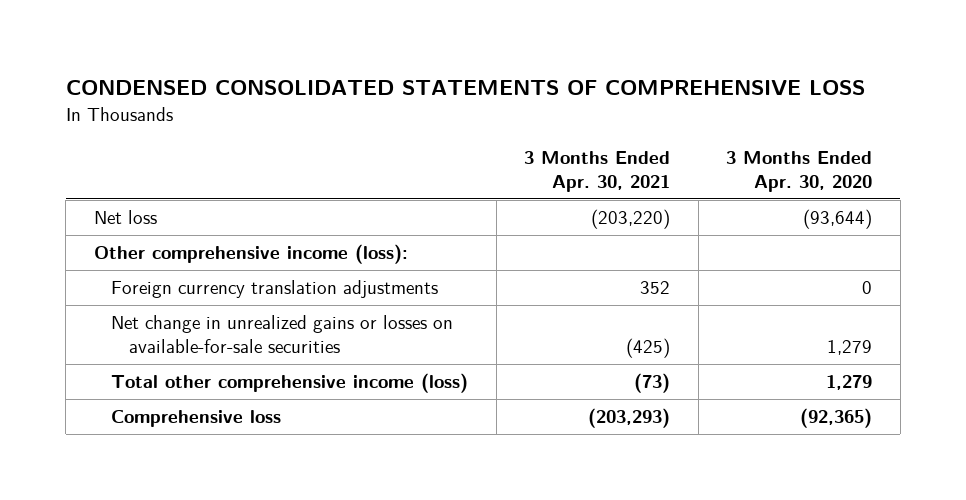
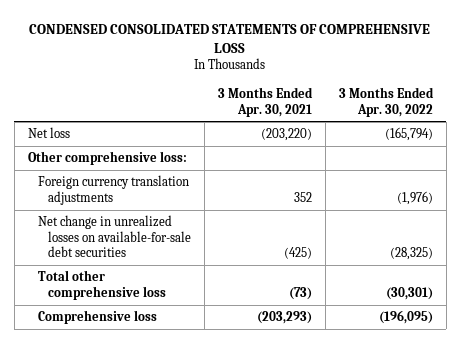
- | 3 Months Ended Apr. 30, 2021 | 3 Months Ended Apr. 30, 2020
+ | 3 Months Ended Apr. 30, 2021 | 3 Months Ended Apr. 30, 2022
- Other comprehensive income (loss):
+ Other comprehensive loss:
- Net change in unrealized gains or losses on available-for-sale securities | (425) | 1,279
- Total other comprehensive income (loss) | (73) | 1,279
+ Net change in unrealized losses on available-for-sale debt securities | (425) | (28,325)
+ Total other comprehensive loss | (73) | (30,301)

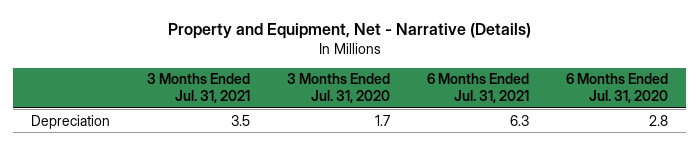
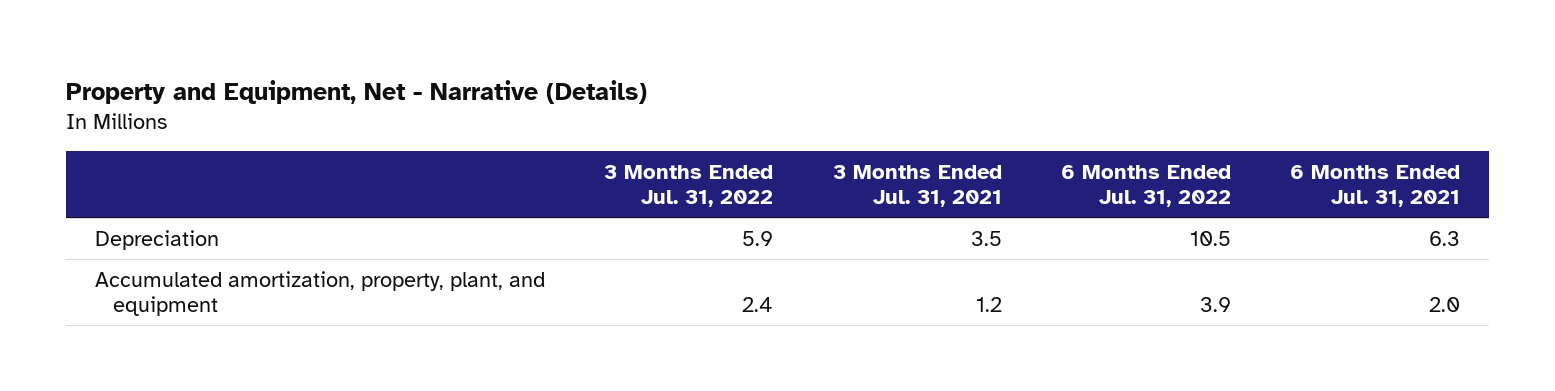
- | 3 Months Ended Jul. 31, 2021 | 3 Months Ended Jul. 31, 2020 | 6 Months Ended Jul. 31, 2021 | 6 Months Ended Jul. 31, 2020
+ | 3 Months Ended Jul. 31, 2022 | 3 Months Ended Jul. 31, 2021 | 6 Months Ended Jul. 31, 2022 | 6 Months Ended Jul. 31, 2021
+ Accumulated amortization, property, plant, and equipment | 2.4 | 1.2 | 3.9 | 2.0

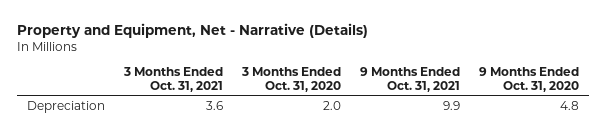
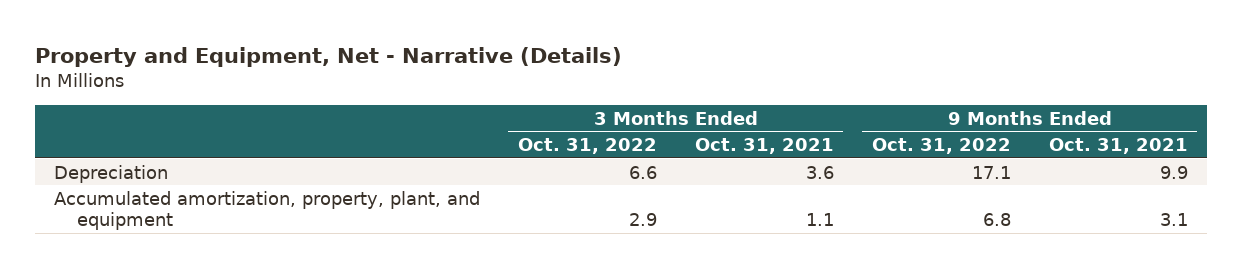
- | 3 Months Ended Oct. 31, 2021 | 3 Months Ended Oct. 31, 2020 | 9 Months Ended Oct. 31, 2021 | 9 Months Ended Oct. 31, 2020
+ | 3 Months Ended Oct. 31, 2022 | 3 Months Ended Oct. 31, 2021 | 9 Months Ended Oct. 31, 2022 | 9 Months Ended Oct. 31, 2021
+ Accumulated amortization, property, plant, and equipment | 2.9 | 1.1 | 6.8 | 3.1

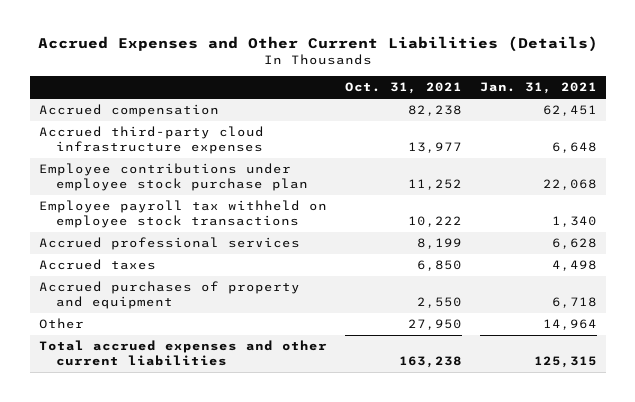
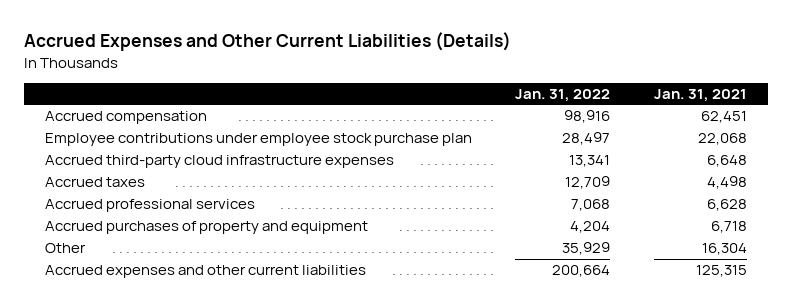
- | Oct. 31, 2021 | Jan. 31, 2021
+ | Jan. 31, 2022 | Jan. 31, 2021
- Employee payroll tax withheld on employee stock transactions | 10,222 | 1,340
moved down: Accrued third-party cloud infrastructure expenses | 13,341 | 6,648
moved down: Accrued professional services | 7,068 | 6,628
- Other | 27,950 | 14,964
- Total accrued expenses and other current liabilities | 163,238 | 125,315
+ Other | 35,929 | 16,304
+ Accrued expenses and other current liabilities | 200,664 | 125,315

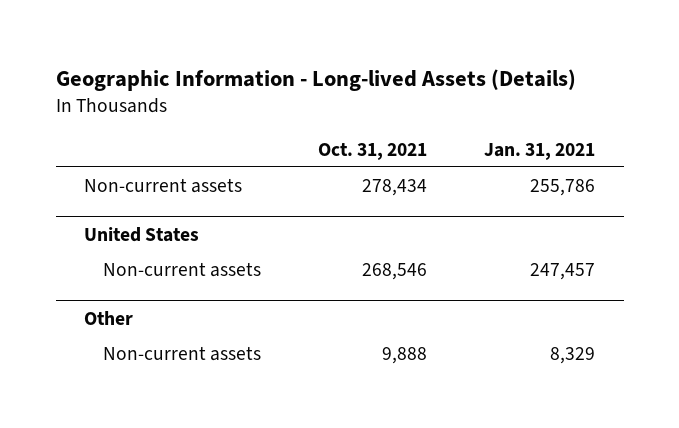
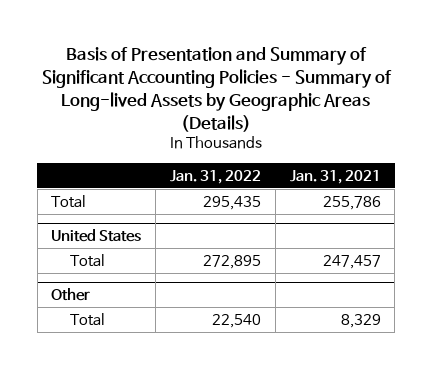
- Geographic Information - Long-lived Assets (Details)
+ Basis of Presentation and Summary of Significant Accounting Policies - Summary of Long-lived Assets by Geographic Areas (Details)
- | Oct. 31, 2021 | Jan. 31, 2021
+ | Jan. 31, 2022 | Jan. 31, 2021
- Non-current assets | 278,434 | 255,786
+ Total | 295,435 | 255,786
@ United States
- Non-current assets | 268,546 | 247,457
+ Total | 272,895 | 247,457
@ Other
- Non-current assets | 9,888 | 8,329
+ Total | 22,540 | 8,329

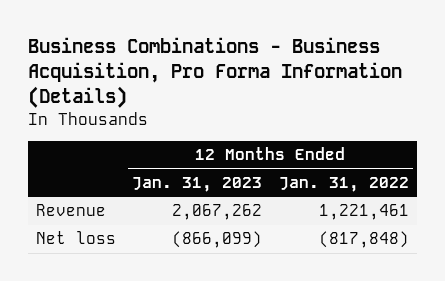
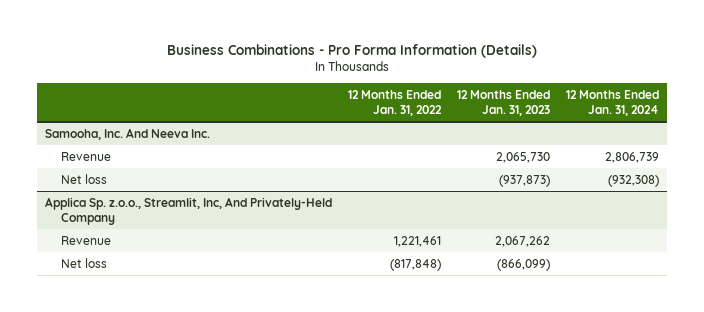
- Business Combinations - Business Acquisition, Pro Forma Information (Details)
+ Business Combinations - Pro Forma Information (Details)
- | 12 Months Ended Jan. 31, 2023 | 12 Months Ended Jan. 31, 2022
+ | 12 Months Ended Jan. 31, 2022 | 12 Months Ended Jan. 31, 2023 | 12 Months Ended Jan. 31, 2024
+ Samooha, Inc. And Neeva Inc.
+ Revenue | | 2,065,730 | 2,806,739
+ Net loss | | (937,873) | (932,308)
+ Applica Sp. z.o.o., Streamlit, Inc, And Privately-Held Company

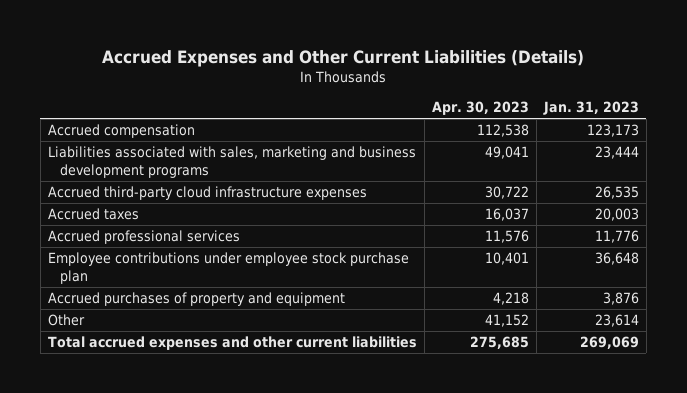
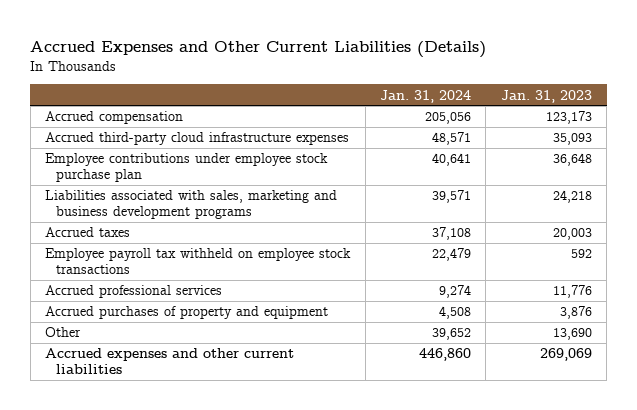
- | Apr. 30, 2023 | Jan. 31, 2023
+ | Jan. 31, 2024 | Jan. 31, 2023
- Liabilities associated with sales, marketing and business development programs | 49,041 | 23,444
- Accrued third-party cloud infrastructure expenses | 30,722 | 26,535
+ Accrued third-party cloud infrastructure expenses | 48,571 | 35,093
moved up: Employee contributions under employee stock purchase plan | 40,641 | 36,648
+ Liabilities associated with sales, marketing and business development programs | 39,571 | 24,218
+ Employee payroll tax withheld on employee stock transactions | 22,479 | 592
- Other | 41,152 | 23,614
- Total accrued expenses and other current liabilities | 275,685 | 269,069
+ Other | 39,652 | 13,690
+ Accrued expenses and other current liabilities | 446,860 | 269,069

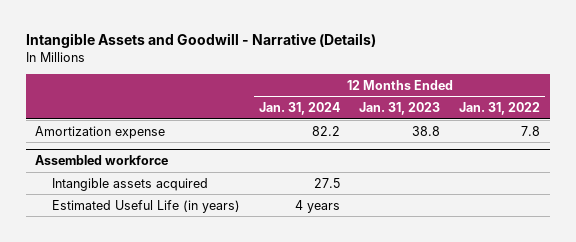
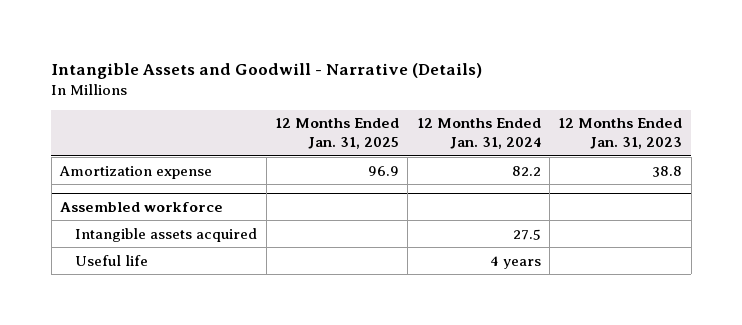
- | 12 Months Ended Jan. 31, 2024 | 12 Months Ended Jan. 31, 2023 | 12 Months Ended Jan. 31, 2022
+ | 12 Months Ended Jan. 31, 2025 | 12 Months Ended Jan. 31, 2024 | 12 Months Ended Jan. 31, 2023
@ Assembled workforce
- Estimated Useful Life (in years) | 4 years | |
+ Useful life | | 4 years |

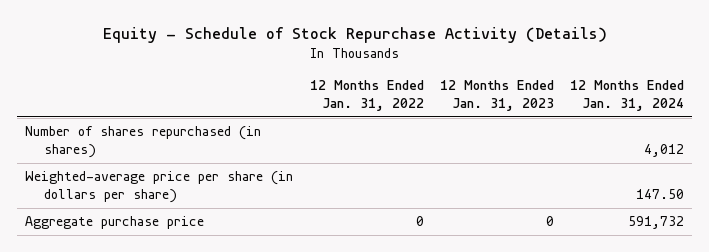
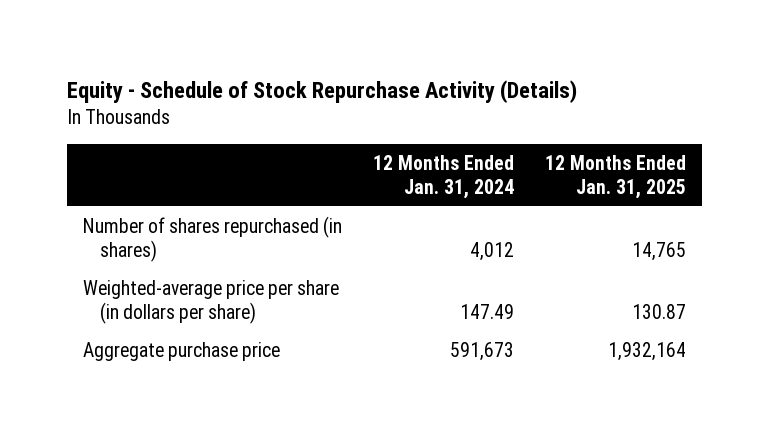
- | 12 Months Ended Jan. 31, 2022 | 12 Months Ended Jan. 31, 2023 | 12 Months Ended Jan. 31, 2024
+ | 12 Months Ended Jan. 31, 2024 | 12 Months Ended Jan. 31, 2025
- Weighted-average price per share (in dollars per share) | | | 147.50
- Aggregate purchase price | 0 | 0 | 591,732
+ Weighted-average price per share (in dollars per share) | 147.49 | 130.87
+ Aggregate purchase price | 591,673 | 1,932,164

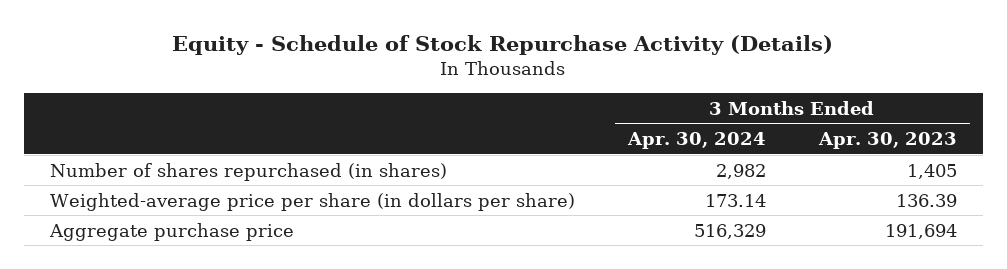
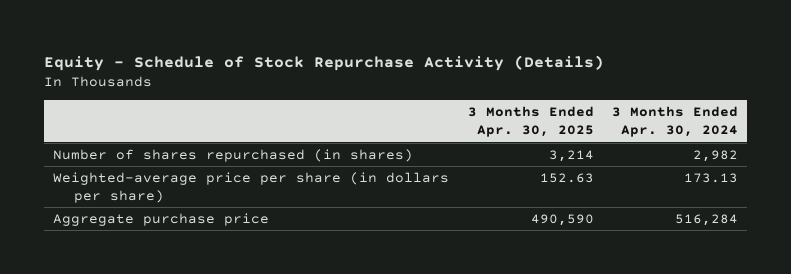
- | 3 Months Ended Apr. 30, 2024 | 3 Months Ended Apr. 30, 2023
+ | 3 Months Ended Apr. 30, 2025 | 3 Months Ended Apr. 30, 2024
- Weighted-average price per share (in dollars per share) | 173.14 | 136.39
- Aggregate purchase price | 516,329 | 191,694
+ Weighted-average price per share (in dollars per share) | 152.63 | 173.13
+ Aggregate purchase price | 490,590 | 516,284

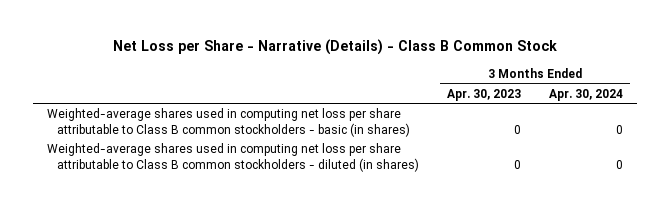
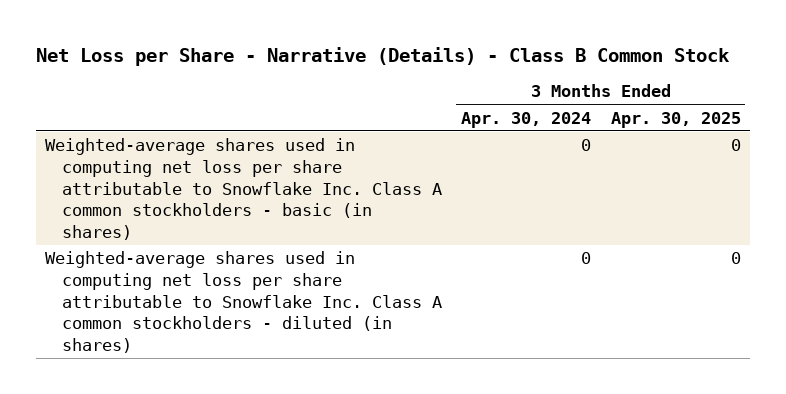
- | 3 Months Ended Apr. 30, 2023 | 3 Months Ended Apr. 30, 2024
+ | 3 Months Ended Apr. 30, 2024 | 3 Months Ended Apr. 30, 2025
- Weighted-average shares used in computing net loss per share attributable to Class B common stockholders - basic (in shares) | 0 | 0
- Weighted-average shares used in computing net loss per share attributable to Class B common stockholders - diluted (in shares) | 0 | 0
+ Weighted-average shares used in computing net loss per share attributable to Snowflake Inc. Class A common stockholders - basic (in shares) | 0 | 0
+ Weighted-average shares used in computing net loss per share attributable to Snowflake Inc. Class A common stockholders - diluted (in shares) | 0 | 0

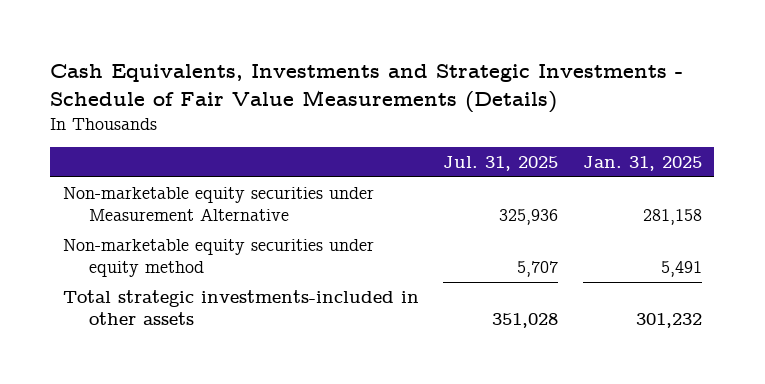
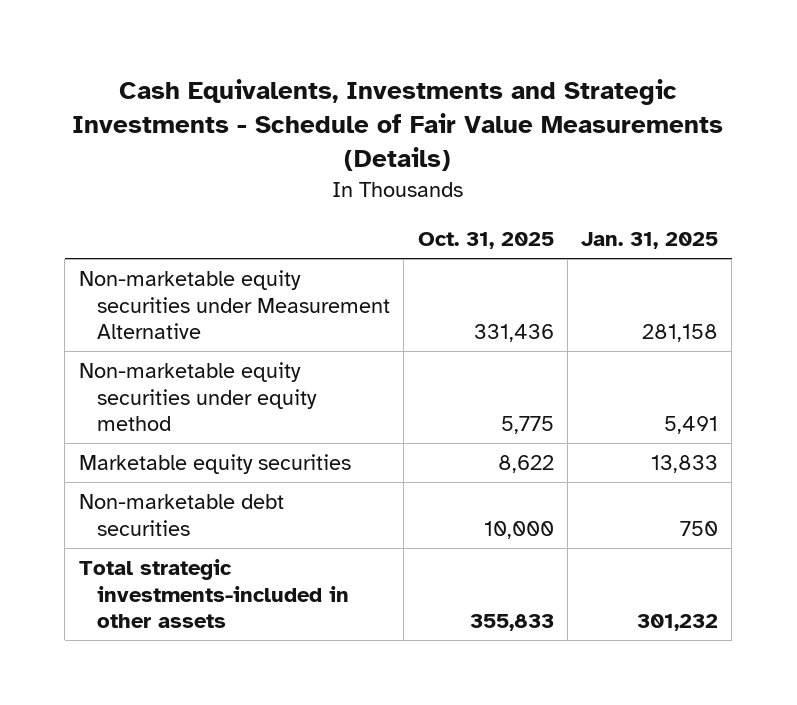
- | Jul. 31, 2025 | Jan. 31, 2025
+ | Oct. 31, 2025 | Jan. 31, 2025
+ Marketable equity securities | 8,622 | 13,833
+ Non-marketable debt securities | 10,000 | 750

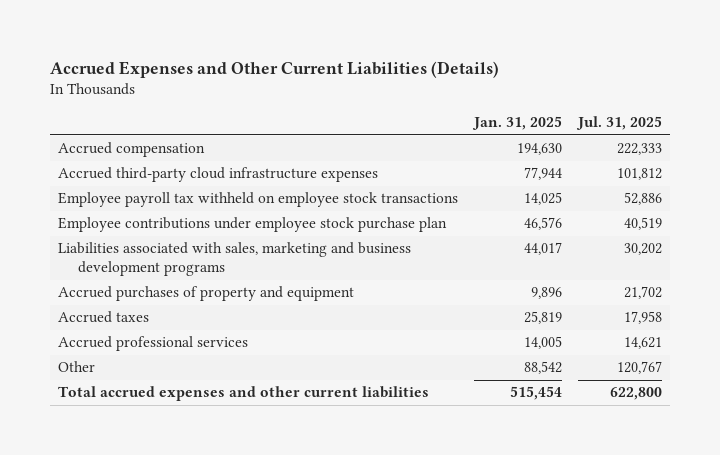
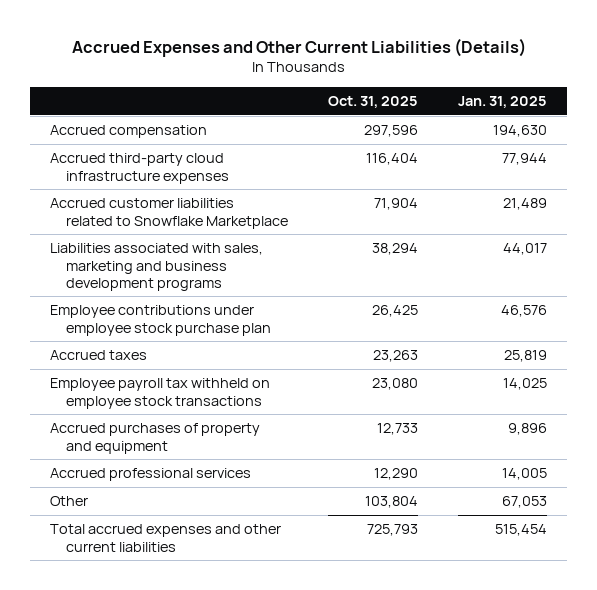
- | Jan. 31, 2025 | Jul. 31, 2025
+ | Oct. 31, 2025 | Jan. 31, 2025
+ Accrued customer liabilities related to Snowflake Marketplace | 71,904 | 21,489
moved down: Employee contributions under employee stock purchase plan | 26,425 | 46,576
moved down: Employee payroll tax withheld on employee stock transactions | 23,080 | 14,025
moved down: Accrued purchases of property and equipment | 12,733 | 9,896
- Other | 88,542 | 120,767
+ Other | 103,804 | 67,053

